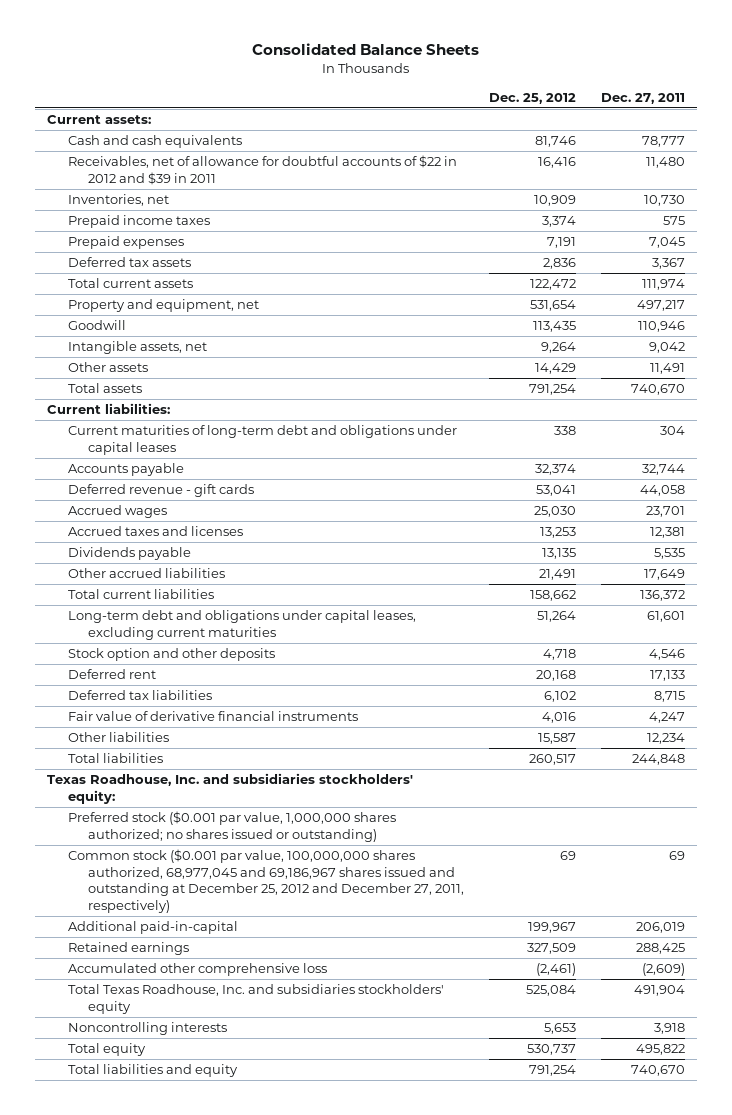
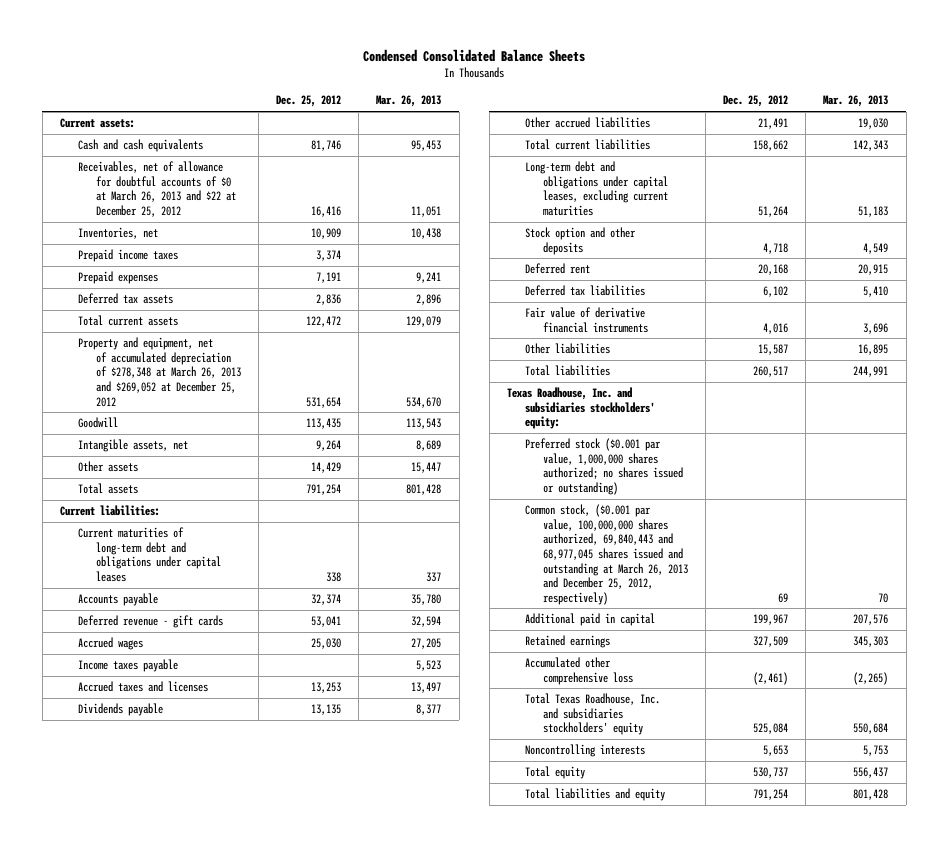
- Consolidated Balance Sheets
+ Condensed Consolidated Balance Sheets
- | Dec. 25, 2012 | Dec. 27, 2011
+ | Dec. 25, 2012 | Mar. 26, 2013
- Receivables, net of allowance for doubtful accounts of $22 in 2012 and $39 in 2011 | 16,416 | 11,480
+ Receivables, net of allowance for doubtful accounts of $0 at March 26, 2013 and $22 at December 25, 2012 | 16,416 | 11,051
- Property and equipment, net | 531,654 | 497,217
+ Property and equipment, net of accumulated depreciation of $278,348 at March 26, 2013 and $269,052 at December 25, 2012 | 531,654 | 534,670
+ Income taxes payable | | 5,523
- Common stock ($0.001 par value, 100,000,000 shares authorized, 68,977,045 and 69,186,967 shares issued and outstanding at December 25, 2012 and December 27, 2011, respectively) | 69 | 69
- Additional paid-in-capital | 199,967 | 206,019
+ Common stock, ($0.001 par value, 100,000,000 shares authorized, 69,840,443 and 68,977,045 shares issued and outstanding at March 26, 2013 and December 25, 2012, respectively) | 69 | 70
+ Additional paid in capital | 199,967 | 207,576

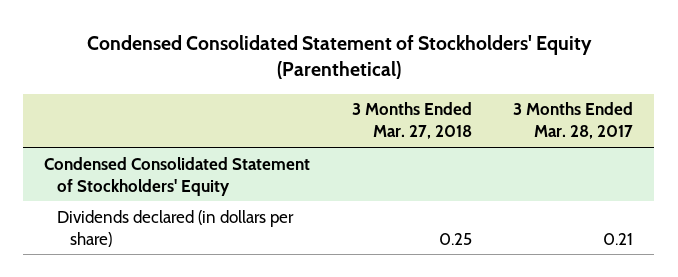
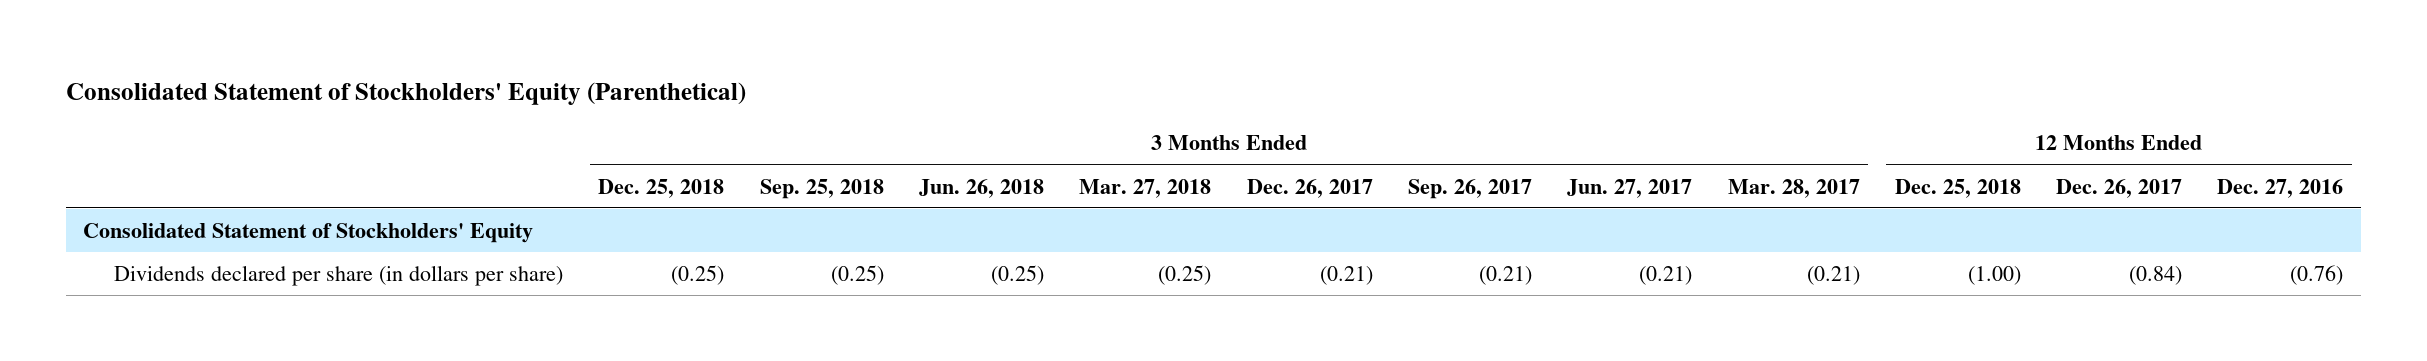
- Condensed Consolidated Statement of Stockholders' Equity (Parenthetical)
+ Consolidated Statement of Stockholders' Equity (Parenthetical)
- | 3 Months Ended Mar. 27, 2018 | 3 Months Ended Mar. 28, 2017
+ | 3 Months Ended Dec. 25, 2018 | 3 Months Ended Sep. 25, 2018 | 3 Months Ended Jun. 26, 2018 | 3 Months Ended Mar. 27, 2018 | 3 Months Ended Dec. 26, 2017 | 3 Months Ended Sep. 26, 2017 | 3 Months Ended Jun. 27, 2017 | 3 Months Ended Mar. 28, 2017 | 12 Months Ended Dec. 25, 2018 | 12 Months Ended Dec. 26, 2017 | 12 Months Ended Dec. 27, 2016
- Condensed Consolidated Statement of Stockholders' Equity
- Dividends declared (in dollars per share) | 0.25 | 0.21
+ Consolidated Statement of Stockholders' Equity
+ Dividends declared per share (in dollars per share) | (0.25) | (0.25) | (0.25) | (0.25) | (0.21) | (0.21) | (0.21) | (0.21) | (1.00) | (0.84) | (0.76)

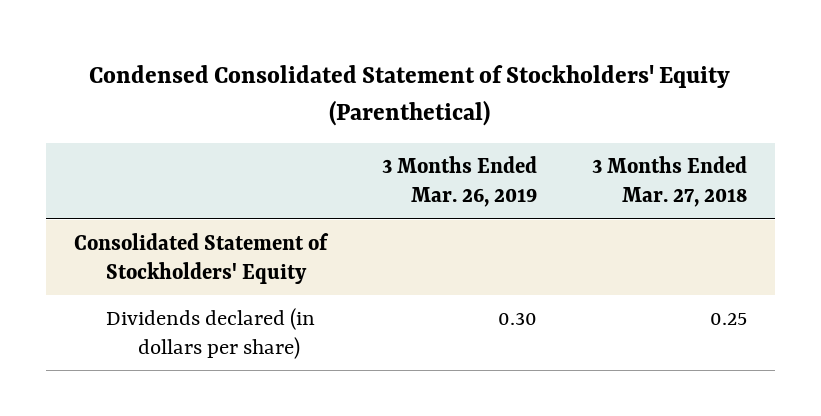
- Consolidated Statement of Stockholders' Equity (Parenthetical)
+ Condensed Consolidated Statement of Stockholders' Equity (Parenthetical)
- | 3 Months Ended Dec. 25, 2018 | 3 Months Ended Sep. 25, 2018 | 3 Months Ended Jun. 26, 2018 | 3 Months Ended Mar. 27, 2018 | 3 Months Ended Dec. 26, 2017 | 3 Months Ended Sep. 26, 2017 | 3 Months Ended Jun. 27, 2017 | 3 Months Ended Mar. 28, 2017 | 12 Months Ended Dec. 25, 2018 | 12 Months Ended Dec. 26, 2017 | 12 Months Ended Dec. 27, 2016
+ | 3 Months Ended Mar. 26, 2019 | 3 Months Ended Mar. 27, 2018
- Dividends declared per share (in dollars per share) | (0.25) | (0.25) | (0.25) | (0.25) | (0.21) | (0.21) | (0.21) | (0.21) | (1.00) | (0.84) | (0.76)
+ Dividends declared (in dollars per share) | 0.30 | 0.25

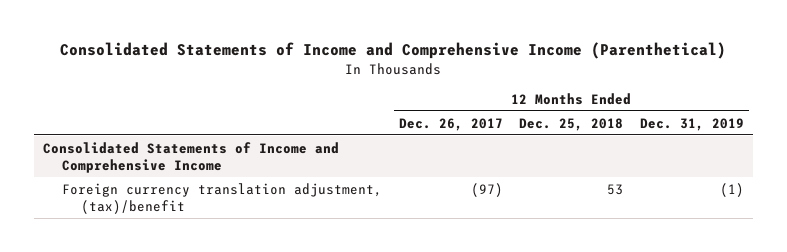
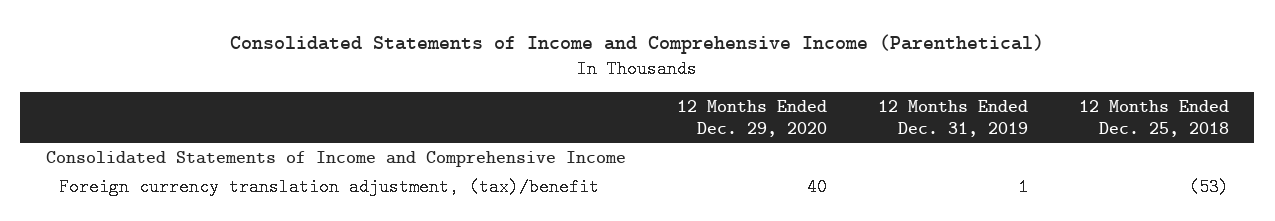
- | 12 Months Ended Dec. 26, 2017 | 12 Months Ended Dec. 25, 2018 | 12 Months Ended Dec. 31, 2019
+ | 12 Months Ended Dec. 29, 2020 | 12 Months Ended Dec. 31, 2019 | 12 Months Ended Dec. 25, 2018
- Foreign currency translation adjustment, (tax)/benefit | (97) | 53 | (1)
+ Foreign currency translation adjustment, (tax)/benefit | 40 | 1 | (53)

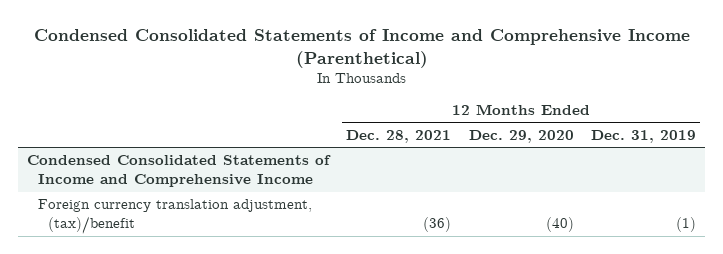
- Consolidated Statements of Income and Comprehensive Income (Parenthetical)
+ Condensed Consolidated Statements of Income and Comprehensive Income (Parenthetical)
- | 12 Months Ended Dec. 29, 2020 | 12 Months Ended Dec. 31, 2019 | 12 Months Ended Dec. 25, 2018
+ | 12 Months Ended Dec. 28, 2021 | 12 Months Ended Dec. 29, 2020 | 12 Months Ended Dec. 31, 2019
- Consolidated Statements of Income and Comprehensive Income
- Foreign currency translation adjustment, (tax)/benefit | 40 | 1 | (53)
+ Condensed Consolidated Statements of Income and Comprehensive Income
+ Foreign currency translation adjustment, (tax)/benefit | (36) | (40) | (1)

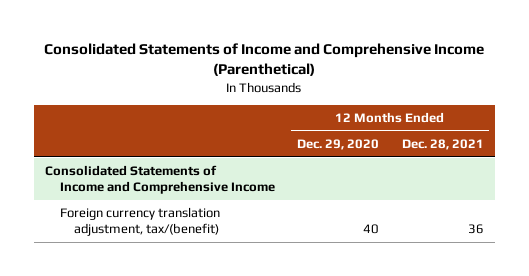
- Condensed Consolidated Statements of Income and Comprehensive Income (Parenthetical)
+ Consolidated Statements of Income and Comprehensive Income (Parenthetical)
- | 12 Months Ended Dec. 28, 2021 | 12 Months Ended Dec. 29, 2020 | 12 Months Ended Dec. 31, 2019
+ | 12 Months Ended Dec. 29, 2020 | 12 Months Ended Dec. 28, 2021
- Condensed Consolidated Statements of Income and Comprehensive Income
- Foreign currency translation adjustment, (tax)/benefit | (36) | (40) | (1)
+ Consolidated Statements of Income and Comprehensive Income
+ Foreign currency translation adjustment, tax/(benefit) | 40 | 36

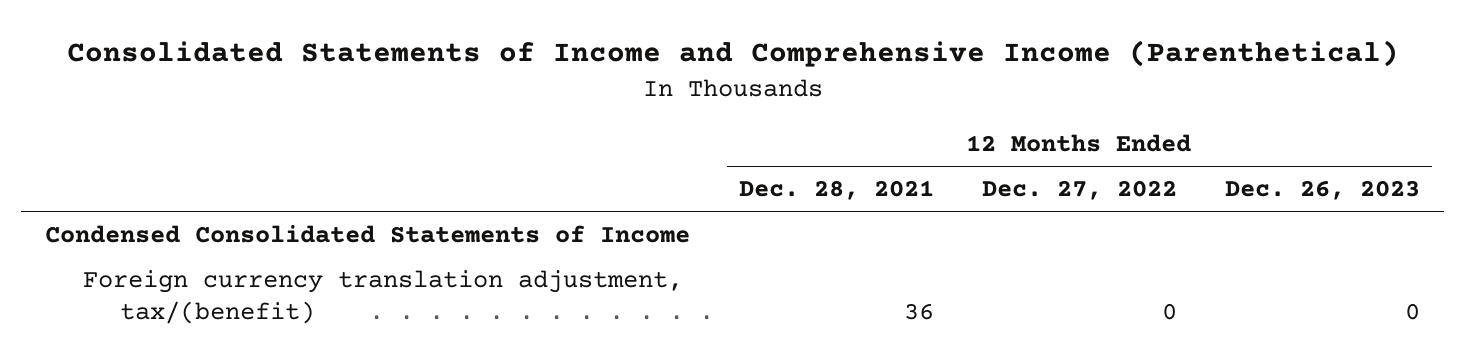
- | 12 Months Ended Dec. 29, 2020 | 12 Months Ended Dec. 28, 2021
+ | 12 Months Ended Dec. 28, 2021 | 12 Months Ended Dec. 27, 2022 | 12 Months Ended Dec. 26, 2023
- Consolidated Statements of Income and Comprehensive Income
+ Condensed Consolidated Statements of Income

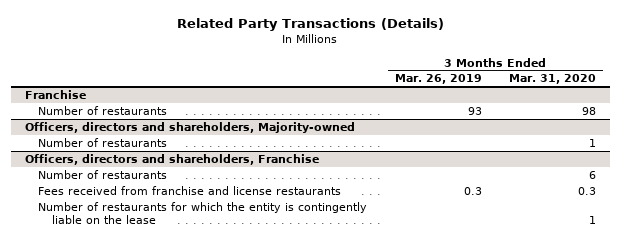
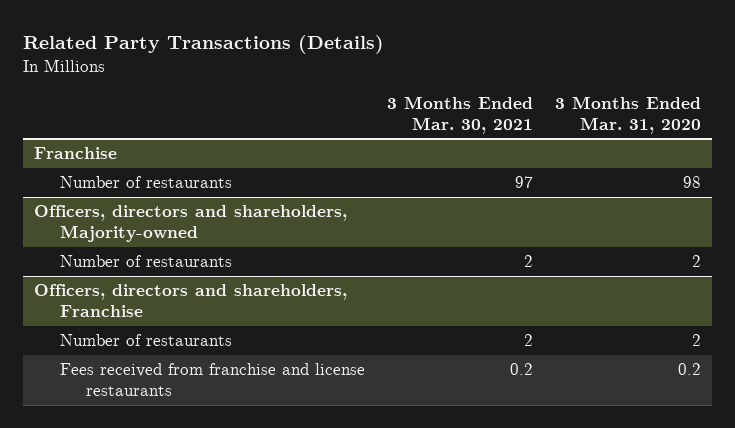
- | 3 Months Ended Mar. 26, 2019 | 3 Months Ended Mar. 31, 2020
+ | 3 Months Ended Mar. 30, 2021 | 3 Months Ended Mar. 31, 2020
@ Officers, directors and shareholders, Majority-owned
- Number of restaurants | | 1
+ Number of restaurants | 2 | 2
@ Officers, directors and shareholders, Franchise
- Number of restaurants | | 6
- Fees received from franchise and license restaurants | 0.3 | 0.3
- Number of restaurants for which the entity is contingently liable on the lease | | 1
+ Number of restaurants | 2 | 2
+ Fees received from franchise and license restaurants | 0.2 | 0.2

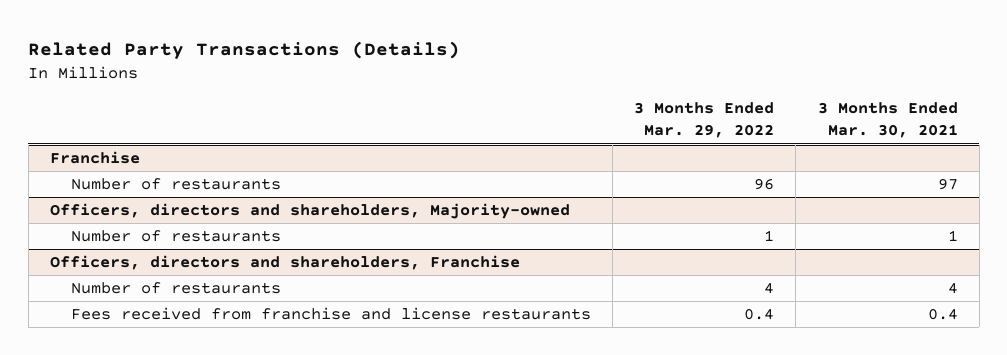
- | 3 Months Ended Mar. 30, 2021 | 3 Months Ended Mar. 31, 2020
+ | 3 Months Ended Mar. 29, 2022 | 3 Months Ended Mar. 30, 2021
@ Officers, directors and shareholders, Majority-owned
- Number of restaurants | 2 | 2
+ Number of restaurants | 1 | 1
@ Officers, directors and shareholders, Franchise
- Number of restaurants | 2 | 2
- Fees received from franchise and license restaurants | 0.2 | 0.2
+ Number of restaurants | 4 | 4
+ Fees received from franchise and license restaurants | 0.4 | 0.4

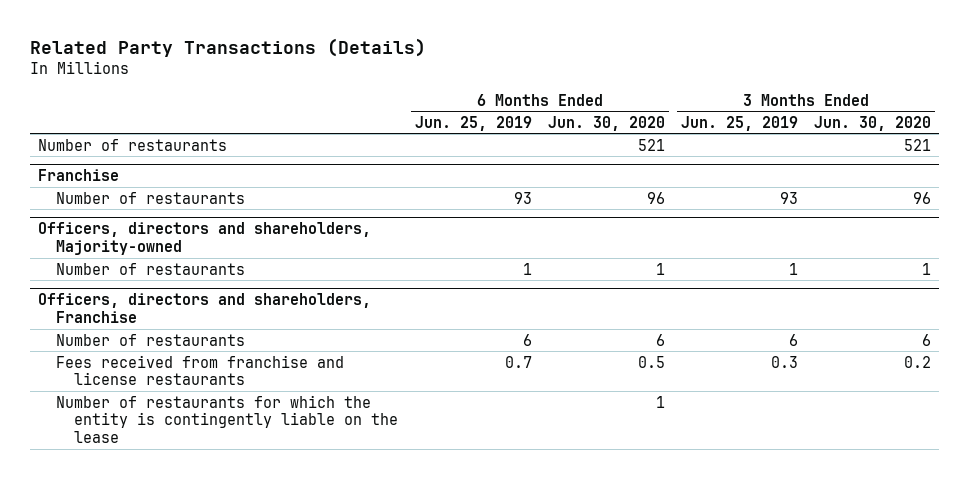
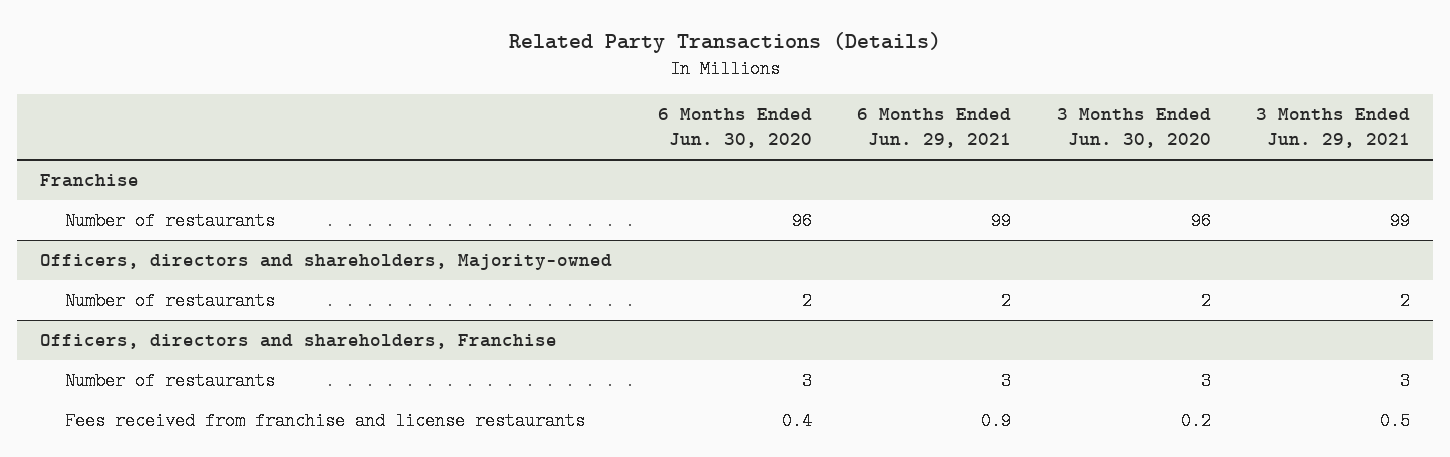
- | 6 Months Ended Jun. 25, 2019 | 6 Months Ended Jun. 30, 2020 | 3 Months Ended Jun. 25, 2019 | 3 Months Ended Jun. 30, 2020
+ | 6 Months Ended Jun. 30, 2020 | 6 Months Ended Jun. 29, 2021 | 3 Months Ended Jun. 30, 2020 | 3 Months Ended Jun. 29, 2021
- Number of restaurants | | 521 | | 521
@ Officers, directors and shareholders, Majority-owned
- Number of restaurants | 1 | 1 | 1 | 1
+ Number of restaurants | 2 | 2 | 2 | 2
@ Officers, directors and shareholders, Franchise
- Number of restaurants | 6 | 6 | 6 | 6
- Fees received from franchise and license restaurants | 0.7 | 0.5 | 0.3 | 0.2
- Number of restaurants for which the entity is contingently liable on the lease | | 1 | |
+ Number of restaurants | 3 | 3 | 3 | 3
+ Fees received from franchise and license restaurants | 0.4 | 0.9 | 0.2 | 0.5

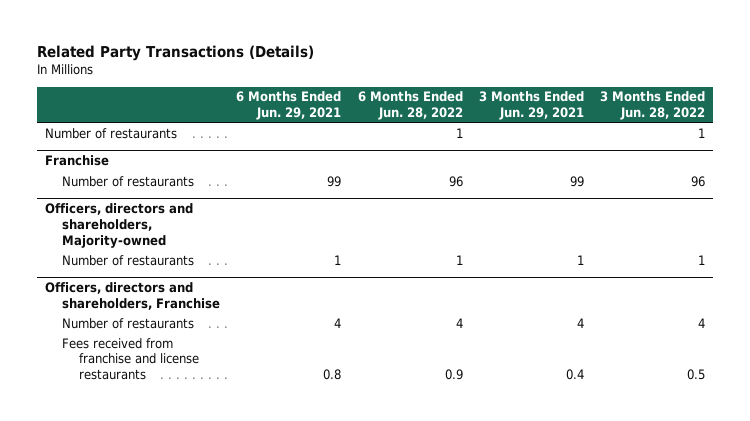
- | 6 Months Ended Jun. 30, 2020 | 6 Months Ended Jun. 29, 2021 | 3 Months Ended Jun. 30, 2020 | 3 Months Ended Jun. 29, 2021
+ | 6 Months Ended Jun. 29, 2021 | 6 Months Ended Jun. 28, 2022 | 3 Months Ended Jun. 29, 2021 | 3 Months Ended Jun. 28, 2022
+ Number of restaurants | | 1 | | 1
@ Officers, directors and shareholders, Majority-owned
- Number of restaurants | 2 | 2 | 2 | 2
+ Number of restaurants | 1 | 1 | 1 | 1
@ Officers, directors and shareholders, Franchise
- Number of restaurants | 3 | 3 | 3 | 3
- Fees received from franchise and license restaurants | 0.4 | 0.9 | 0.2 | 0.5
+ Number of restaurants | 4 | 4 | 4 | 4
+ Fees received from franchise and license restaurants | 0.8 | 0.9 | 0.4 | 0.5

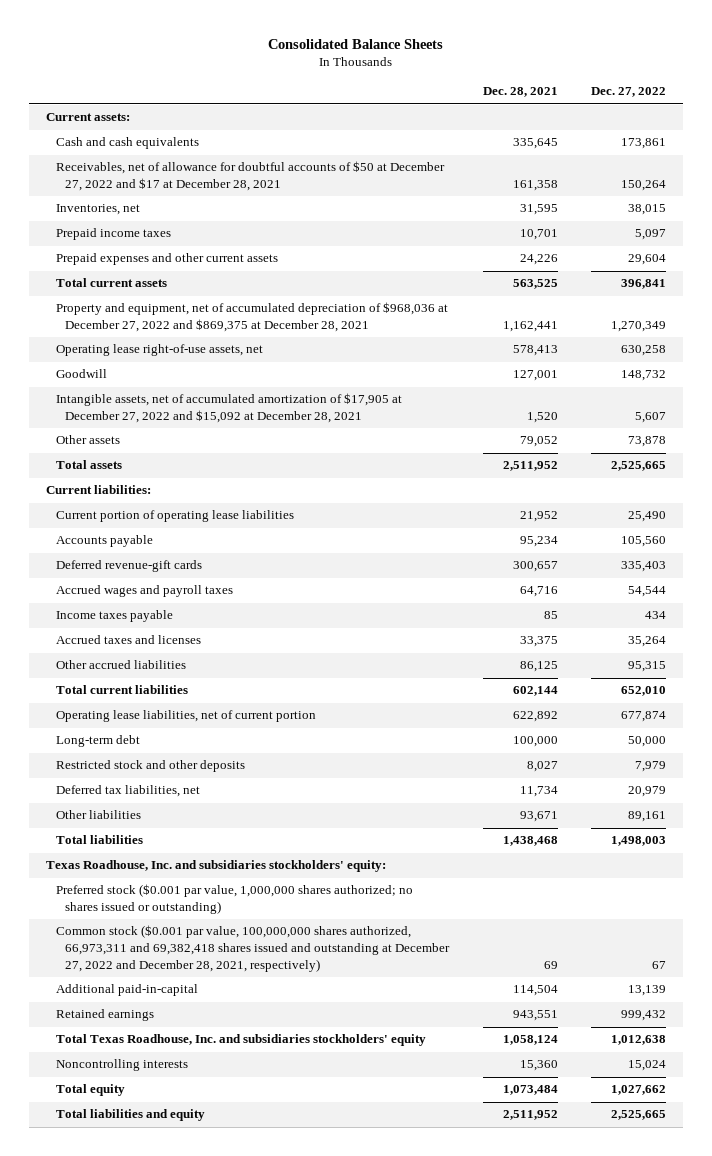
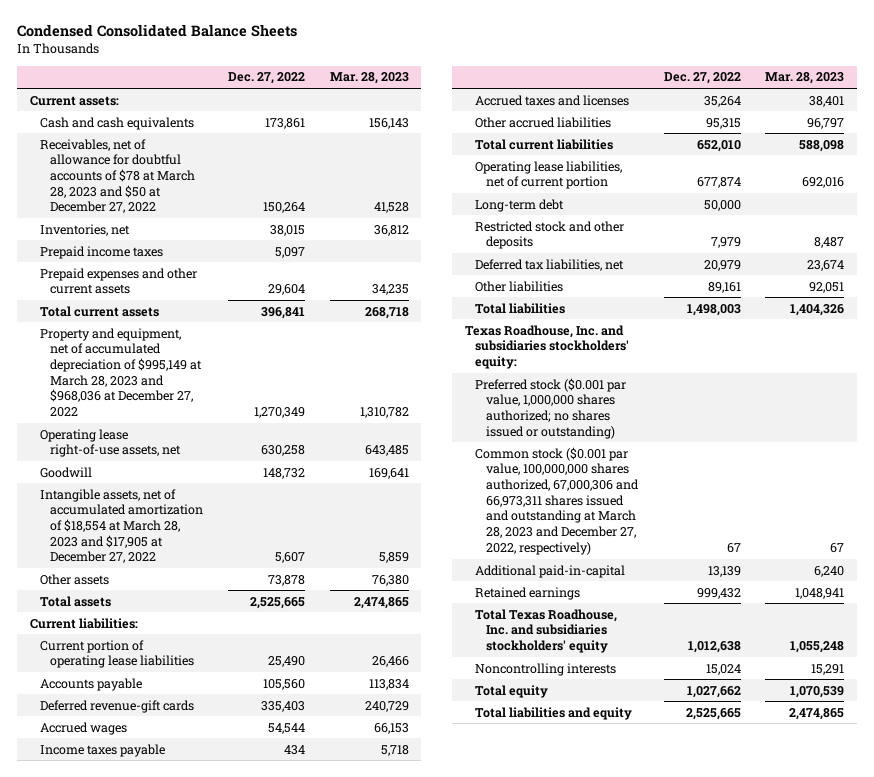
- Consolidated Balance Sheets
+ Condensed Consolidated Balance Sheets
- | Dec. 28, 2021 | Dec. 27, 2022
+ | Dec. 27, 2022 | Mar. 28, 2023
- Receivables, net of allowance for doubtful accounts of $50 at December 27, 2022 and $17 at December 28, 2021 | 161,358 | 150,264
+ Receivables, net of allowance for doubtful accounts of $78 at March 28, 2023 and $50 at December 27, 2022 | 150,264 | 41,528
- Property and equipment, net of accumulated depreciation of $968,036 at December 27, 2022 and $869,375 at December 28, 2021 | 1,162,441 | 1,270,349
+ Property and equipment, net of accumulated depreciation of $995,149 at March 28, 2023 and $968,036 at December 27, 2022 | 1,270,349 | 1,310,782
- Intangible assets, net of accumulated amortization of $17,905 at December 27, 2022 and $15,092 at December 28, 2021 | 1,520 | 5,607
+ Intangible assets, net of accumulated amortization of $18,554 at March 28, 2023 and $17,905 at December 27, 2022 | 5,607 | 5,859
- Accrued wages and payroll taxes | 64,716 | 54,544
+ Accrued wages | 54,544 | 66,153
- Common stock ($0.001 par value, 100,000,000 shares authorized, 66,973,311 and 69,382,418 shares issued and outstanding at December 27, 2022 and December 28, 2021, respectively) | 69 | 67
+ Common stock ($0.001 par value, 100,000,000 shares authorized, 67,000,306 and 66,973,311 shares issued and outstanding at March 28, 2023 and December 27, 2022, respectively) | 67 | 67

